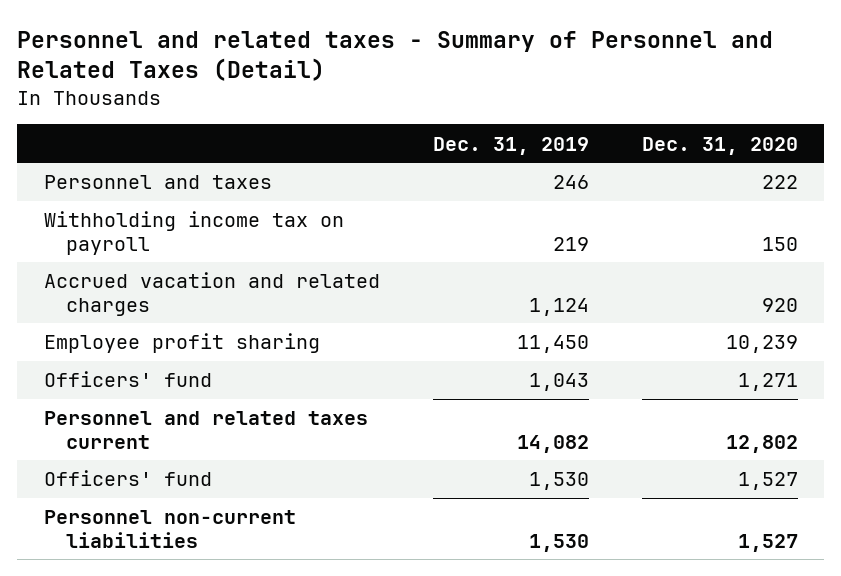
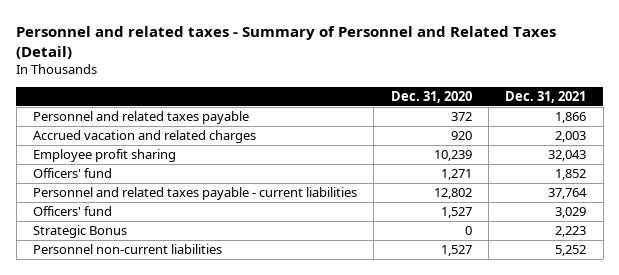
- | Dec. 31, 2019 | Dec. 31, 2020
+ | Dec. 31, 2020 | Dec. 31, 2021
- Personnel and taxes | 246 | 222
- Withholding income tax on payroll | 219 | 150
+ Personnel and related taxes payable | 372 | 1,866
- Personnel and related taxes current | 14,082 | 12,802
+ Personnel and related taxes payable - current liabilities | 12,802 | 37,764
+ Strategic Bonus | 0 | 2,223

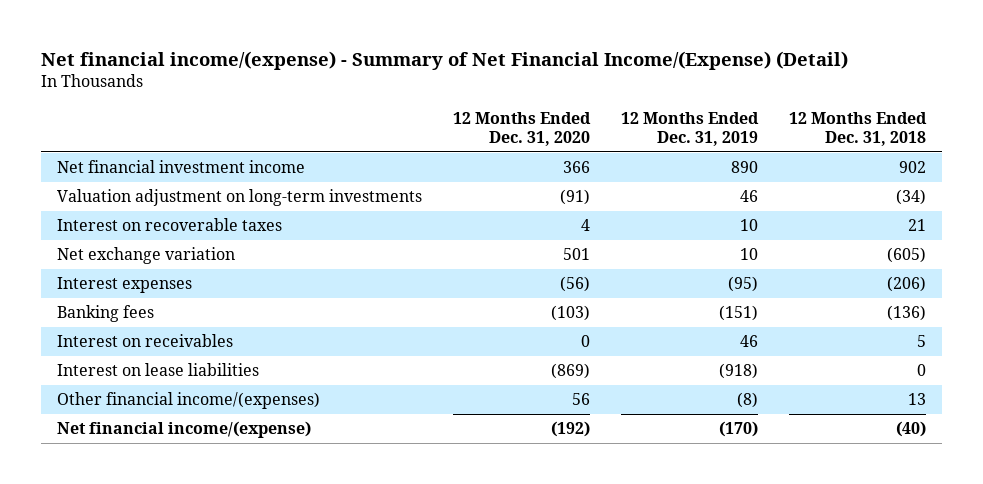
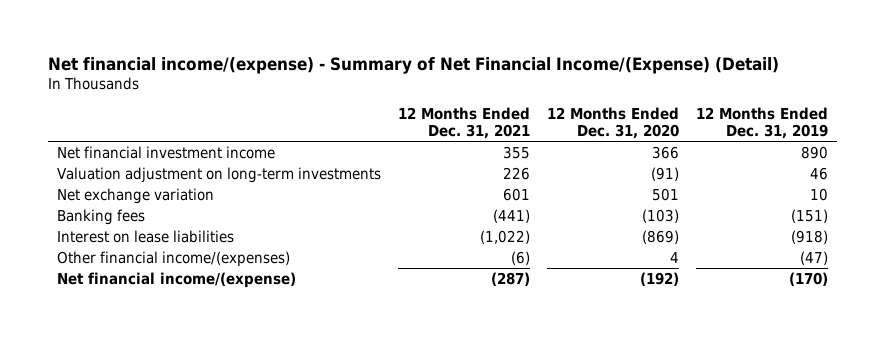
- | 12 Months Ended Dec. 31, 2020 | 12 Months Ended Dec. 31, 2019 | 12 Months Ended Dec. 31, 2018
+ | 12 Months Ended Dec. 31, 2021 | 12 Months Ended Dec. 31, 2020 | 12 Months Ended Dec. 31, 2019
- Interest on recoverable taxes | 4 | 10 | 21
- Interest expenses | (56) | (95) | (206)
- Interest on receivables | 0 | 46 | 5
- Other financial income/(expenses) | 56 | (8) | 13
+ Other financial income/(expenses) | (6) | 4 | (47)

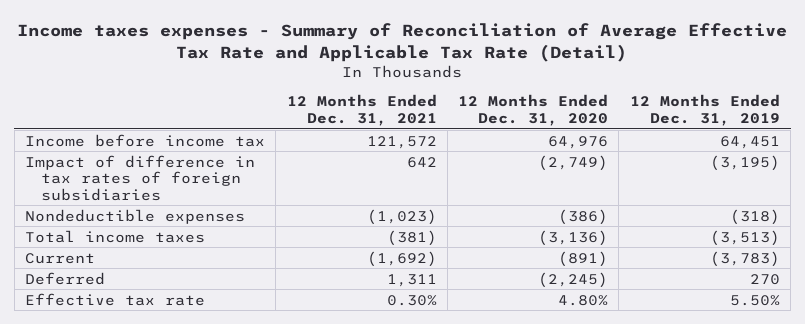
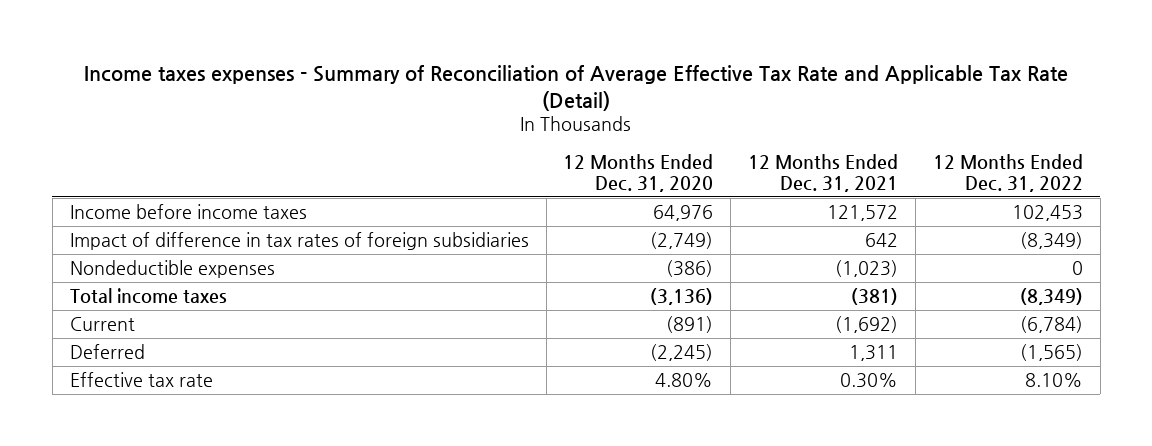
- | 12 Months Ended Dec. 31, 2021 | 12 Months Ended Dec. 31, 2020 | 12 Months Ended Dec. 31, 2019
+ | 12 Months Ended Dec. 31, 2020 | 12 Months Ended Dec. 31, 2021 | 12 Months Ended Dec. 31, 2022
- Income before income tax | 121,572 | 64,976 | 64,451
+ Income before income taxes | 64,976 | 121,572 | 102,453

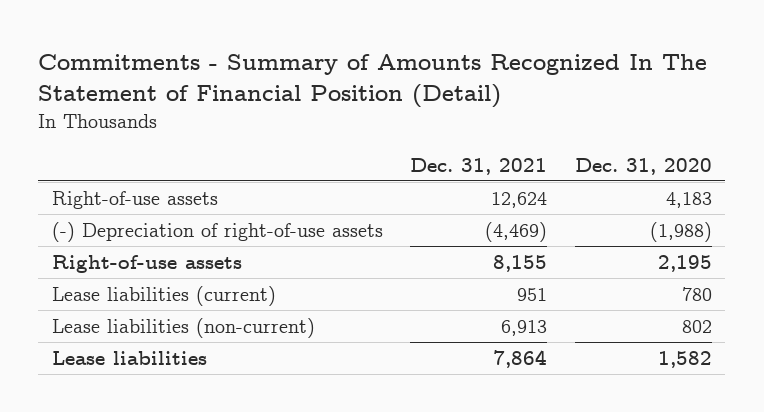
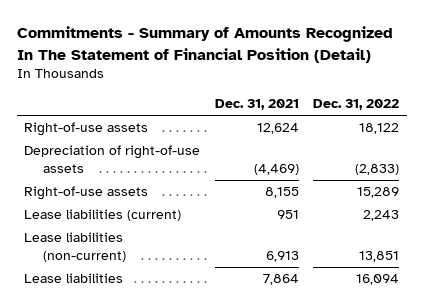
- | Dec. 31, 2021 | Dec. 31, 2020
+ | Dec. 31, 2021 | Dec. 31, 2022
- (-) Depreciation of right-of-use assets | (4,469) | (1,988)
+ Depreciation of right-of-use assets | (4,469) | (2,833)

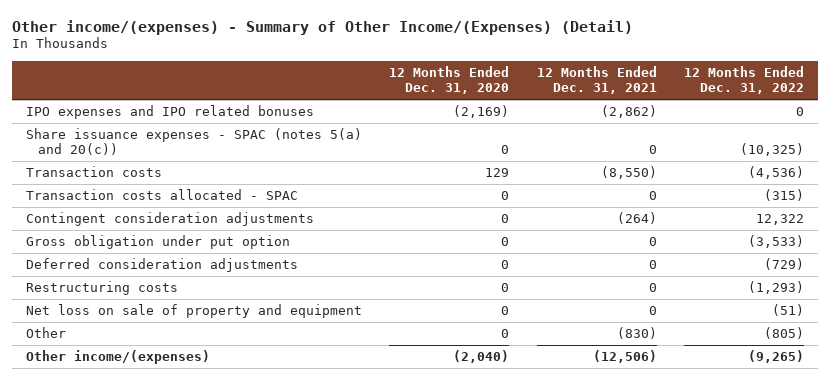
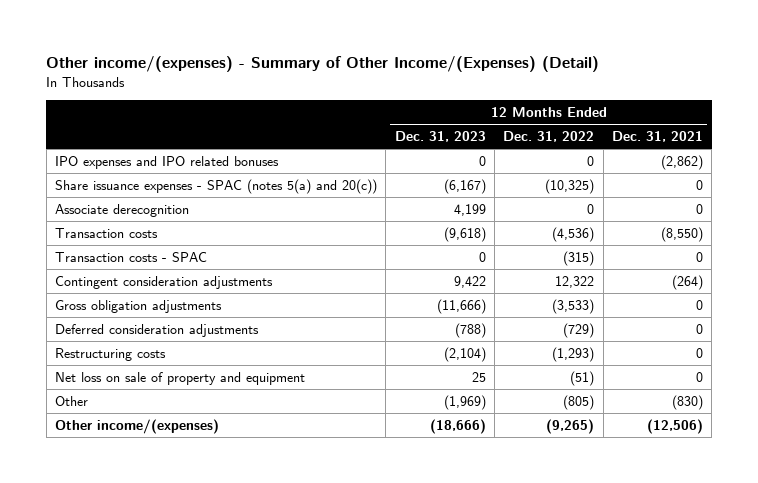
- | 12 Months Ended Dec. 31, 2020 | 12 Months Ended Dec. 31, 2021 | 12 Months Ended Dec. 31, 2022
+ | 12 Months Ended Dec. 31, 2023 | 12 Months Ended Dec. 31, 2022 | 12 Months Ended Dec. 31, 2021
+ Associate derecognition | 4,199 | 0 | 0
- Transaction costs allocated - SPAC | 0 | 0 | (315)
+ Transaction costs - SPAC | 0 | (315) | 0
- Gross obligation under put option | 0 | 0 | (3,533)
+ Gross obligation adjustments | (11,666) | (3,533) | 0

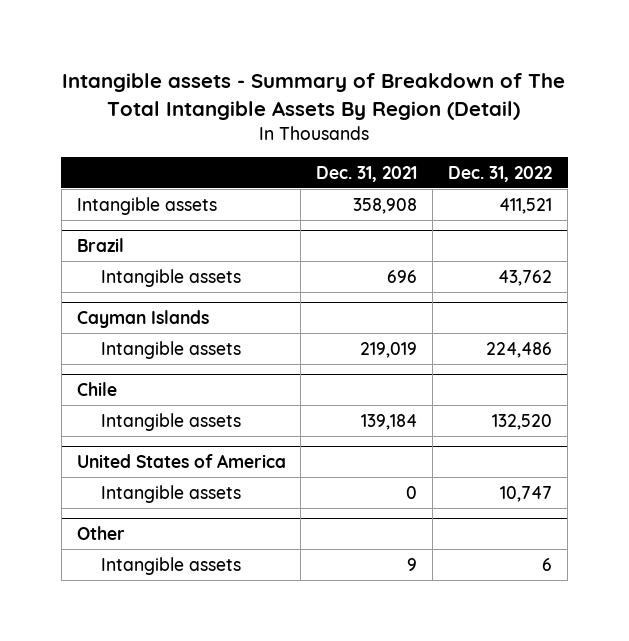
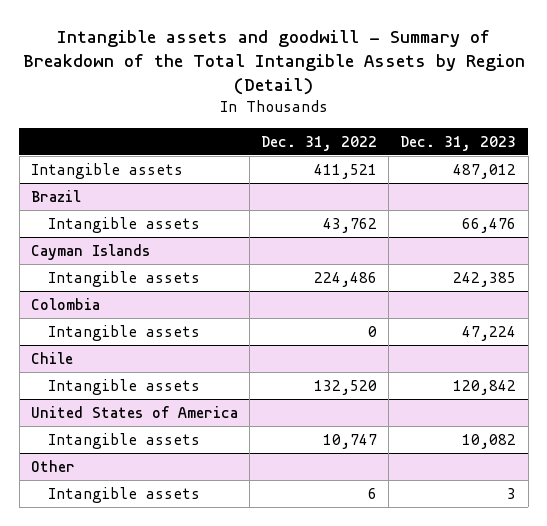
- Intangible assets - Summary of Breakdown of The Total Intangible Assets By Region (Detail)
+ Intangible assets and goodwill - Summary of Breakdown of the Total Intangible Assets by Region (Detail)
- | Dec. 31, 2021 | Dec. 31, 2022
+ | Dec. 31, 2022 | Dec. 31, 2023
+ Colombia
+ Intangible assets | 0 | 47,224

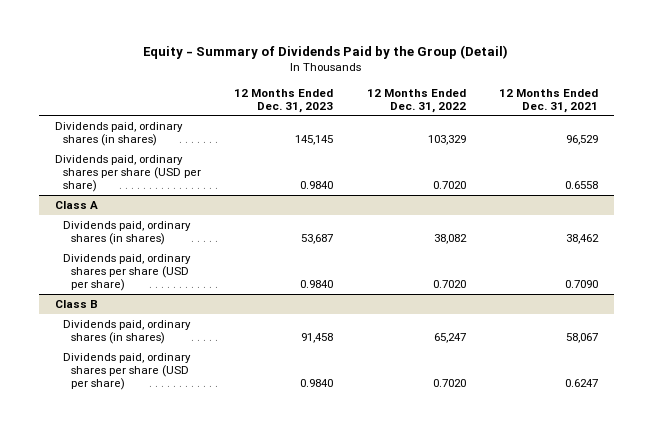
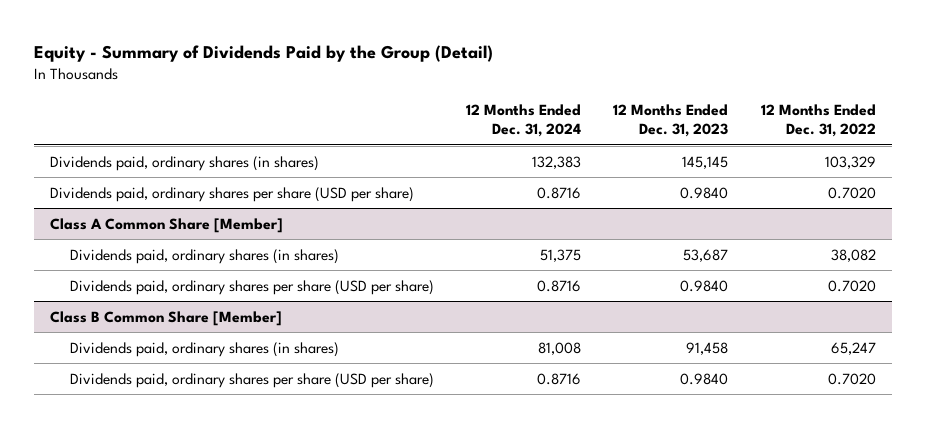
- | 12 Months Ended Dec. 31, 2023 | 12 Months Ended Dec. 31, 2022 | 12 Months Ended Dec. 31, 2021
+ | 12 Months Ended Dec. 31, 2024 | 12 Months Ended Dec. 31, 2023 | 12 Months Ended Dec. 31, 2022
- Class A
+ Class A Common Share [Member]
- Class B
+ Class B Common Share [Member]

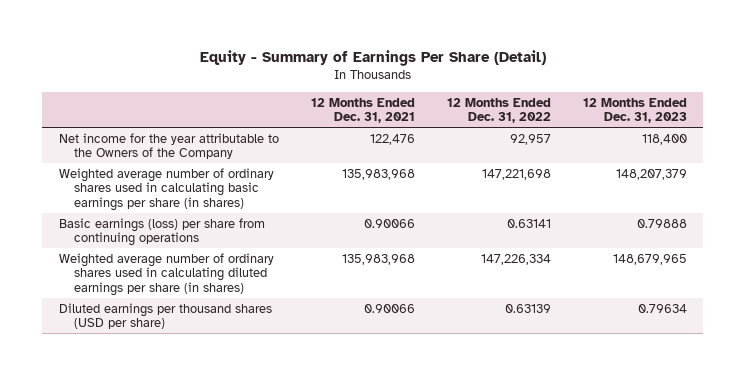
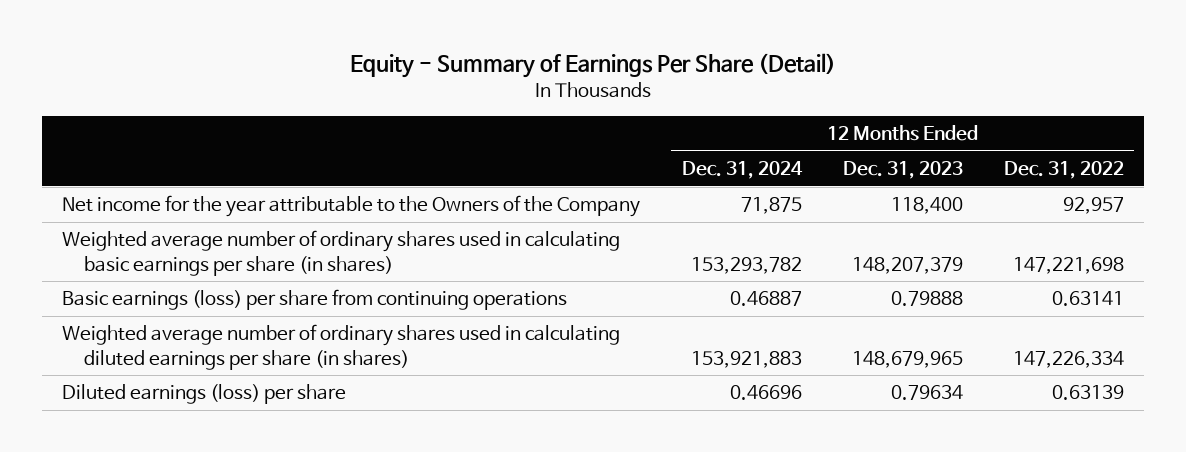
- | 12 Months Ended Dec. 31, 2021 | 12 Months Ended Dec. 31, 2022 | 12 Months Ended Dec. 31, 2023
+ | 12 Months Ended Dec. 31, 2024 | 12 Months Ended Dec. 31, 2023 | 12 Months Ended Dec. 31, 2022
- Diluted earnings per thousand shares (USD per share) | 0.90066 | 0.63139 | 0.79634
+ Diluted earnings (loss) per share | 0.46696 | 0.79634 | 0.63139

